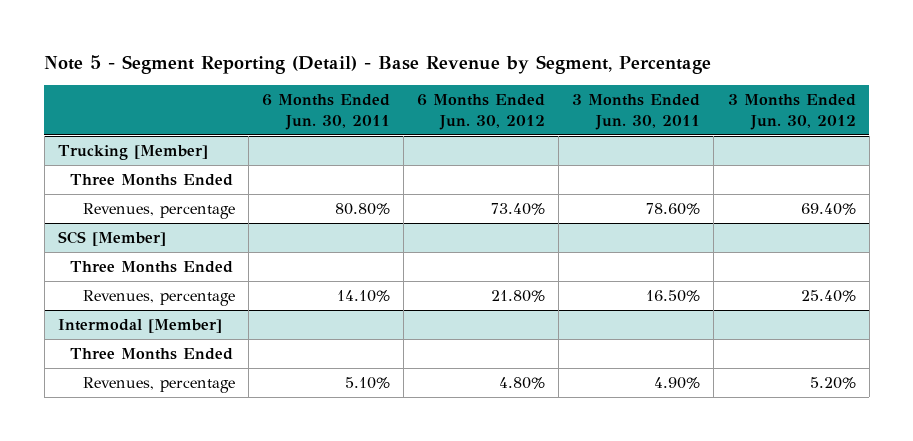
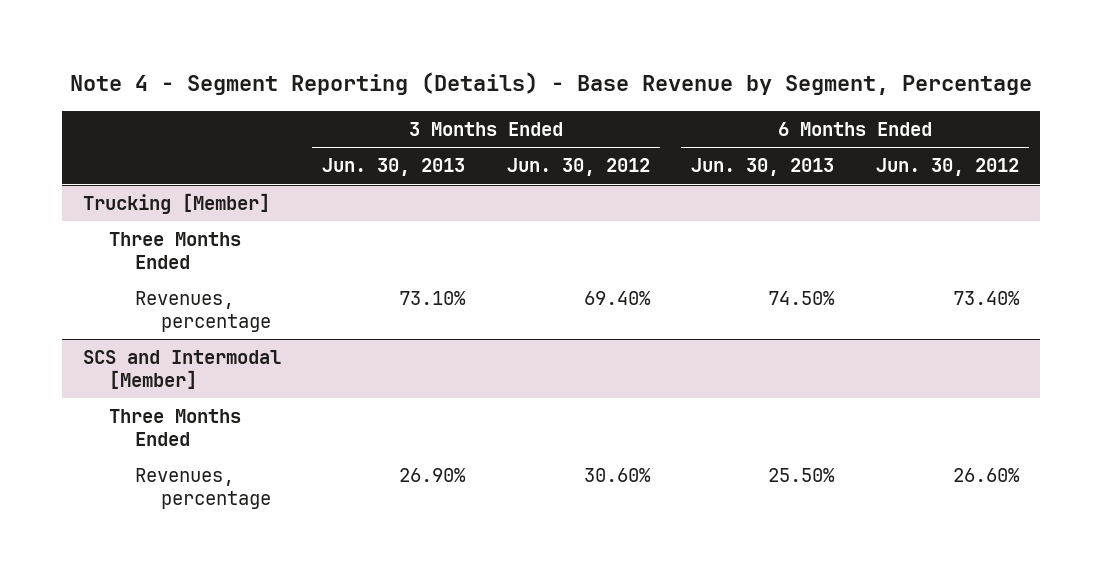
- Note 5 - Segment Reporting (Detail) - Base Revenue by Segment, Percentage
+ Note 4 - Segment Reporting (Details) - Base Revenue by Segment, Percentage
- | 6 Months Ended Jun. 30, 2011 | 6 Months Ended Jun. 30, 2012 | 3 Months Ended Jun. 30, 2011 | 3 Months Ended Jun. 30, 2012
+ | 3 Months Ended Jun. 30, 2013 | 3 Months Ended Jun. 30, 2012 | 6 Months Ended Jun. 30, 2013 | 6 Months Ended Jun. 30, 2012
- SCS [Member]
- Three Months Ended
- Revenues, percentage | 14.10% | 21.80% | 16.50% | 25.40%
- Intermodal [Member]
+ SCS and Intermodal [Member]
- Revenues, percentage | 5.10% | 4.80% | 4.90% | 5.20%
+ Revenues, percentage | 26.90% | 30.60% | 25.50% | 26.60%

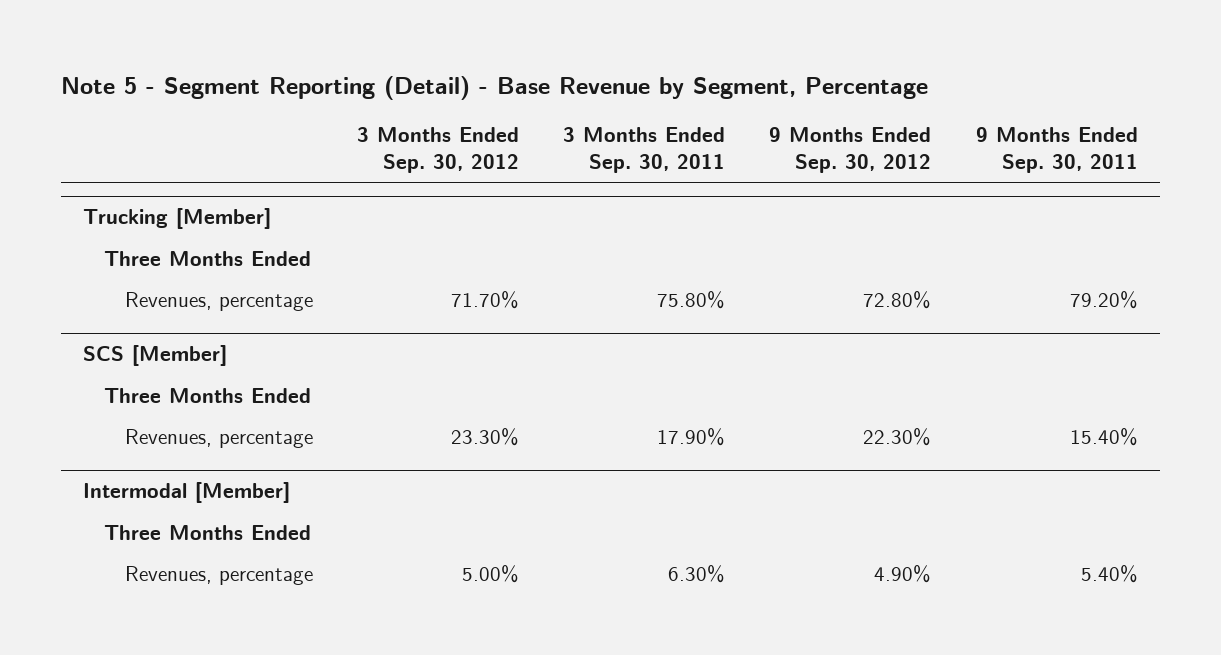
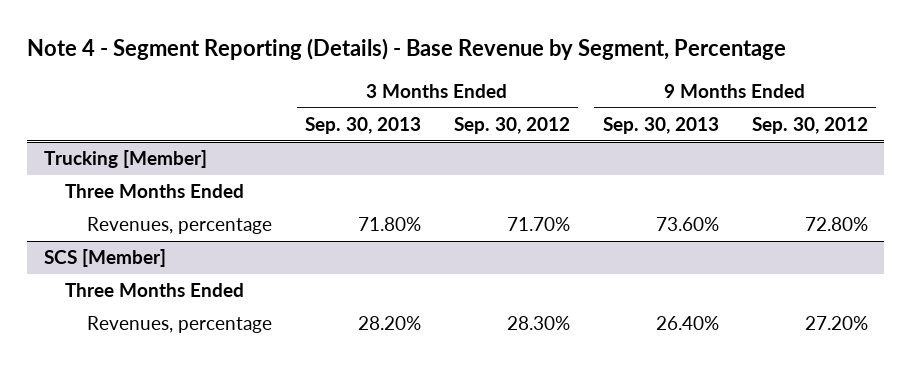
- Note 5 - Segment Reporting (Detail) - Base Revenue by Segment, Percentage
+ Note 4 - Segment Reporting (Details) - Base Revenue by Segment, Percentage
- | 3 Months Ended Sep. 30, 2012 | 3 Months Ended Sep. 30, 2011 | 9 Months Ended Sep. 30, 2012 | 9 Months Ended Sep. 30, 2011
+ | 3 Months Ended Sep. 30, 2013 | 3 Months Ended Sep. 30, 2012 | 9 Months Ended Sep. 30, 2013 | 9 Months Ended Sep. 30, 2012
@ SCS [Member]
- Revenues, percentage | 23.30% | 17.90% | 22.30% | 15.40%
- Intermodal [Member]
- Three Months Ended
- Revenues, percentage | 5.00% | 6.30% | 4.90% | 5.40%
@ SCS [Member]
+ Revenues, percentage | 28.20% | 28.30% | 26.40% | 27.20%

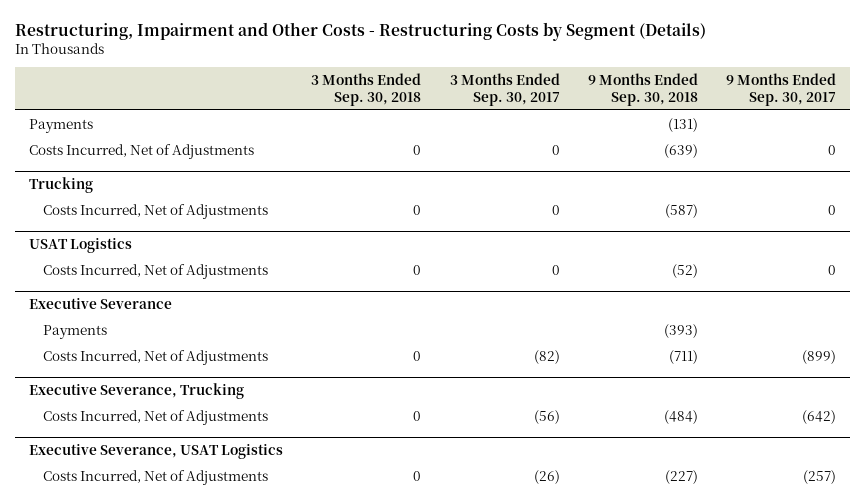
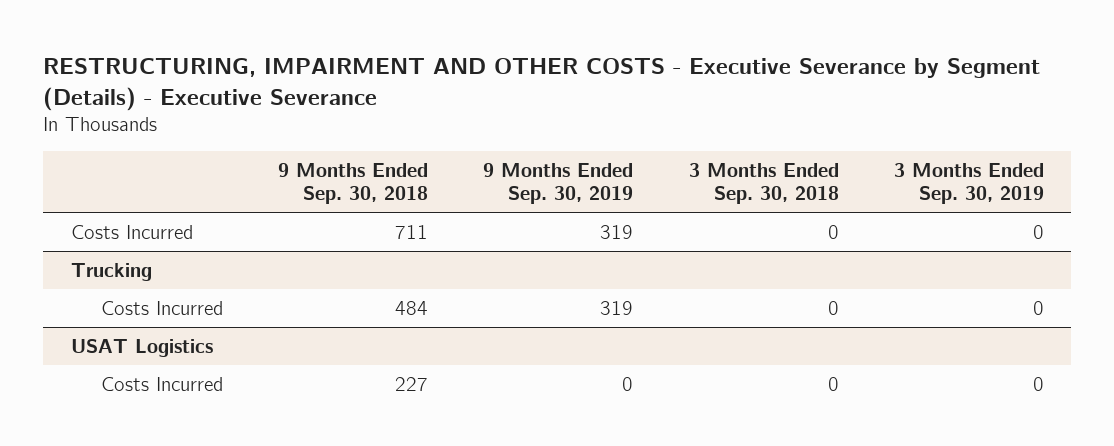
- Restructuring, Impairment and Other Costs - Restructuring Costs by Segment (Details)
+ RESTRUCTURING, IMPAIRMENT AND OTHER COSTS - Executive Severance by Segment (Details) - Executive Severance
- | 3 Months Ended Sep. 30, 2018 | 3 Months Ended Sep. 30, 2017 | 9 Months Ended Sep. 30, 2018 | 9 Months Ended Sep. 30, 2017
+ | 9 Months Ended Sep. 30, 2018 | 9 Months Ended Sep. 30, 2019 | 3 Months Ended Sep. 30, 2018 | 3 Months Ended Sep. 30, 2019
- Payments | | | (131) |
- Costs Incurred, Net of Adjustments | 0 | 0 | (639) | 0
+ Costs Incurred | 711 | 319 | 0 | 0
@ Trucking
- Costs Incurred, Net of Adjustments | 0 | 0 | (587) | 0
+ Costs Incurred | 484 | 319 | 0 | 0
@ USAT Logistics
- Costs Incurred, Net of Adjustments | 0 | 0 | (52) | 0
- Executive Severance
- Payments | | | (393) |
- Costs Incurred, Net of Adjustments | 0 | (82) | (711) | (899)
- Executive Severance, Trucking
- Costs Incurred, Net of Adjustments | 0 | (56) | (484) | (642)
- Executive Severance, USAT Logistics
- Costs Incurred, Net of Adjustments | 0 | (26) | (227) | (257)
@ USAT Logistics
+ Costs Incurred | 227 | 0 | 0 | 0

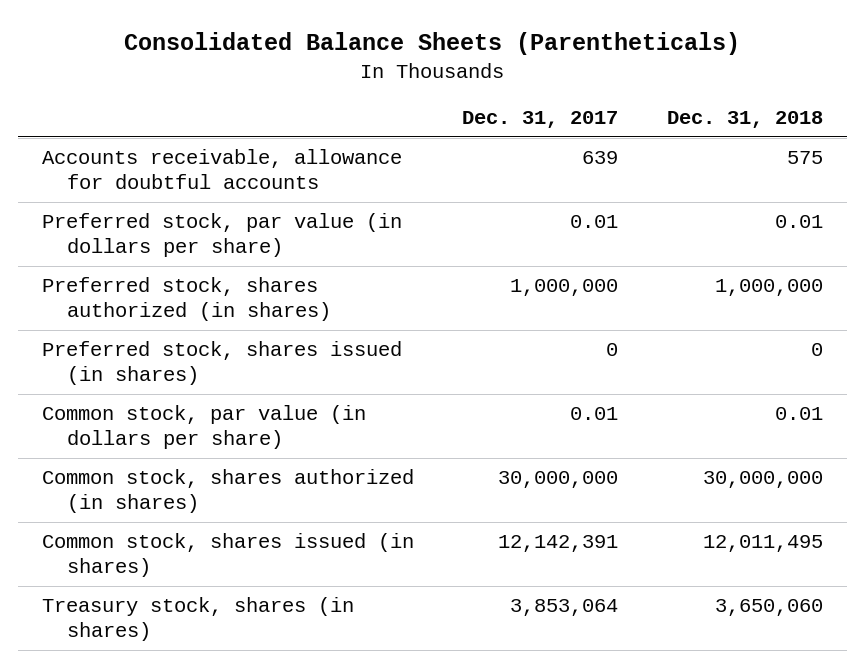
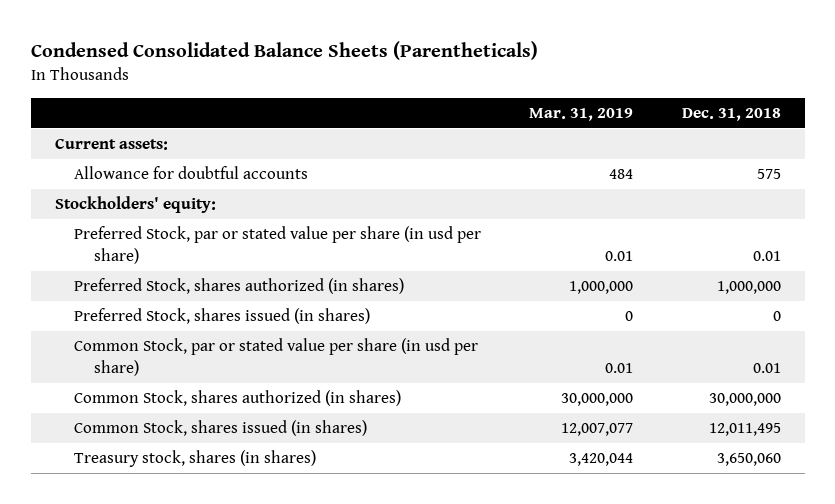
- Consolidated Balance Sheets (Parentheticals)
+ Condensed Consolidated Balance Sheets (Parentheticals)
- | Dec. 31, 2017 | Dec. 31, 2018
+ | Mar. 31, 2019 | Dec. 31, 2018
- Accounts receivable, allowance for doubtful accounts | 639 | 575
- Preferred stock, par value (in dollars per share) | 0.01 | 0.01
- Preferred stock, shares authorized (in shares) | 1,000,000 | 1,000,000
- Preferred stock, shares issued (in shares) | 0 | 0
- Common stock, par value (in dollars per share) | 0.01 | 0.01
- Common stock, shares authorized (in shares) | 30,000,000 | 30,000,000
- Common stock, shares issued (in shares) | 12,142,391 | 12,011,495
+ Current assets:
+ Allowance for doubtful accounts | 484 | 575
+ Stockholders' equity:
+ Preferred Stock, par or stated value per share (in usd per share) | 0.01 | 0.01
+ Preferred Stock, shares authorized (in shares) | 1,000,000 | 1,000,000
+ Preferred Stock, shares issued (in shares) | 0 | 0
+ Common Stock, par or stated value per share (in usd per share) | 0.01 | 0.01
+ Common Stock, shares authorized (in shares) | 30,000,000 | 30,000,000
+ Common Stock, shares issued (in shares) | 12,007,077 | 12,011,495

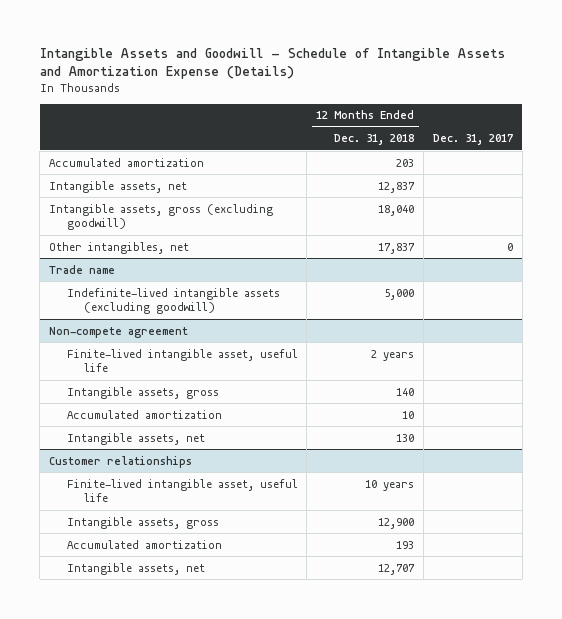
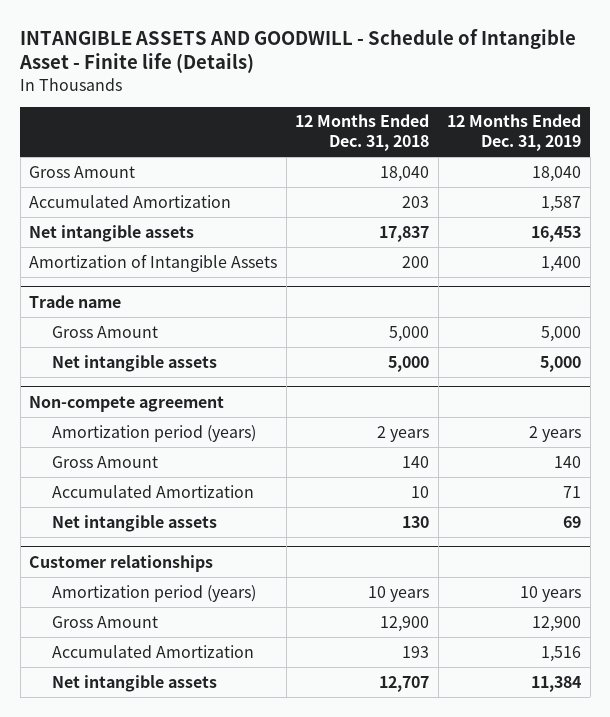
- Intangible Assets and Goodwill - Schedule of Intangible Assets and Amortization Expense (Details)
+ INTANGIBLE ASSETS AND GOODWILL - Schedule of Intangible Asset - Finite life (Details)
- | 12 Months Ended Dec. 31, 2018 | Dec. 31, 2017
+ | 12 Months Ended Dec. 31, 2018 | 12 Months Ended Dec. 31, 2019
- Accumulated amortization | 203 |
- Intangible assets, net | 12,837 |
- Intangible assets, gross (excluding goodwill) | 18,040 |
- Other intangibles, net | 17,837 | 0
+ Gross Amount | 18,040 | 18,040
+ Accumulated Amortization | 203 | 1,587
+ Net intangible assets | 17,837 | 16,453
+ Amortization of Intangible Assets | 200 | 1,400
@ Trade name
- Indefinite-lived intangible assets (excluding goodwill) | 5,000 |
+ Gross Amount | 5,000 | 5,000
+ Net intangible assets | 5,000 | 5,000
@ Non-compete agreement
- Finite-lived intangible asset, useful life | 2 years |
- Intangible assets, gross | 140 |
- Accumulated amortization | 10 |
- Intangible assets, net | 130 |
+ Amortization period (years) | 2 years | 2 years
+ Gross Amount | 140 | 140
+ Accumulated Amortization | 10 | 71
+ Net intangible assets | 130 | 69
@ Customer relationships
- Finite-lived intangible asset, useful life | 10 years |
- Intangible assets, gross | 12,900 |
- Accumulated amortization | 193 |
- Intangible assets, net | 12,707 |
+ Amortization period (years) | 10 years | 10 years
+ Gross Amount | 12,900 | 12,900
+ Accumulated Amortization | 193 | 1,516
+ Net intangible assets | 12,707 | 11,384

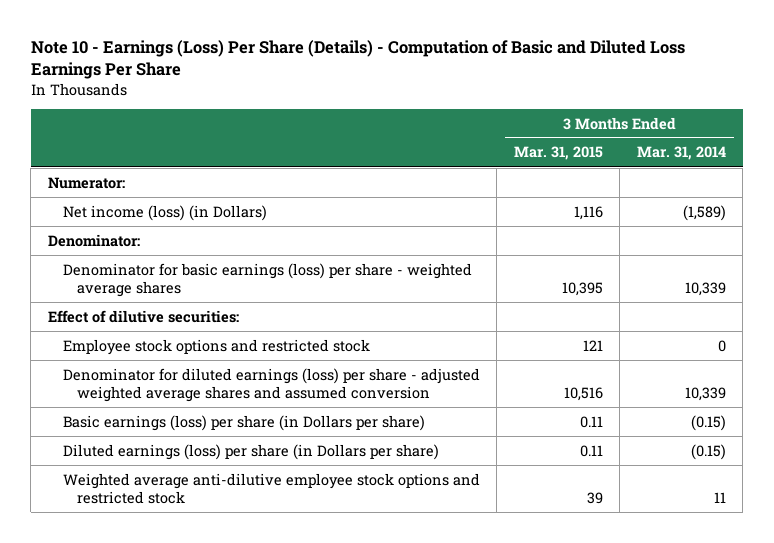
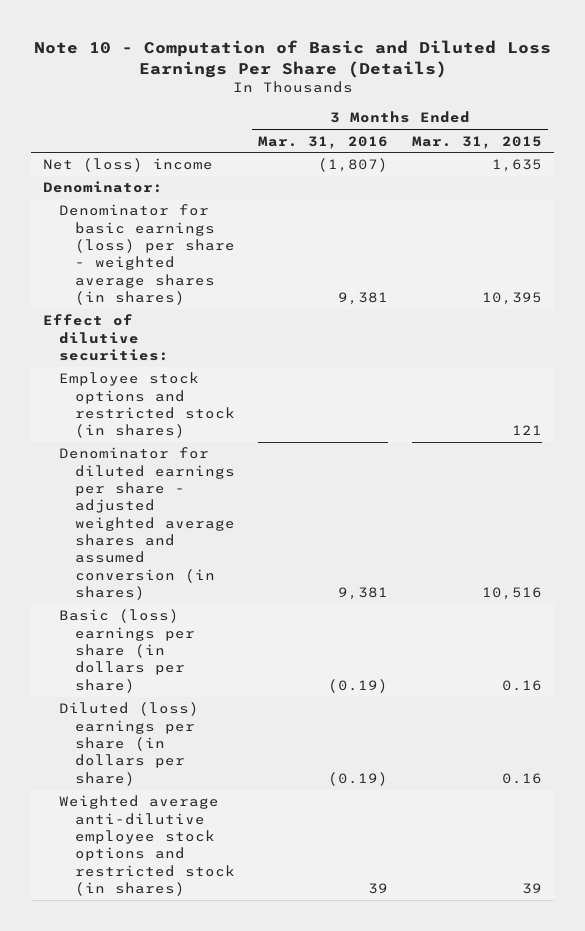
- Note 10 - Earnings (Loss) Per Share (Details) - Computation of Basic and Diluted Loss Earnings Per Share
+ Note 10 - Computation of Basic and Diluted Loss Earnings Per Share (Details)
- | 3 Months Ended Mar. 31, 2015 | 3 Months Ended Mar. 31, 2014
+ | 3 Months Ended Mar. 31, 2016 | 3 Months Ended Mar. 31, 2015
- Numerator:
- Net income (loss) (in Dollars) | 1,116 | (1,589)
+ Net (loss) income | (1,807) | 1,635
- Denominator for basic earnings (loss) per share - weighted average shares | 10,395 | 10,339
+ Denominator for basic earnings (loss) per share - weighted average shares (in shares) | 9,381 | 10,395
- Employee stock options and restricted stock | 121 | 0
- Denominator for diluted earnings (loss) per share - adjusted weighted average shares and assumed conversion | 10,516 | 10,339
- Basic earnings (loss) per share (in Dollars per share) | 0.11 | (0.15)
- Diluted earnings (loss) per share (in Dollars per share) | 0.11 | (0.15)
- Weighted average anti-dilutive employee stock options and restricted stock | 39 | 11
+ Employee stock options and restricted stock (in shares) | | 121
+ Denominator for diluted earnings per share - adjusted weighted average shares and assumed conversion (in shares) | 9,381 | 10,516
+ Basic (loss) earnings per share (in dollars per share) | (0.19) | 0.16
+ Diluted (loss) earnings per share (in dollars per share) | (0.19) | 0.16
+ Weighted average anti-dilutive employee stock options and restricted stock (in shares) | 39 | 39

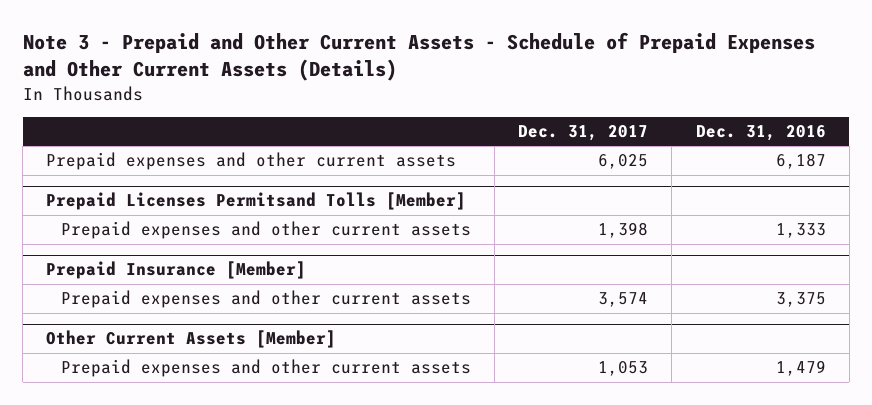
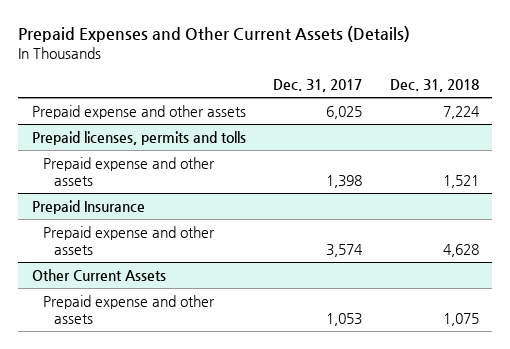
- Note 3 - Prepaid and Other Current Assets - Schedule of Prepaid Expenses and Other Current Assets (Details)
+ Prepaid Expenses and Other Current Assets (Details)
- | Dec. 31, 2017 | Dec. 31, 2016
+ | Dec. 31, 2017 | Dec. 31, 2018
- Prepaid expenses and other current assets | 6,025 | 6,187
- Prepaid Licenses Permitsand Tolls [Member]
- Prepaid expenses and other current assets | 1,398 | 1,333
- Prepaid Insurance [Member]
- Prepaid expenses and other current assets | 3,574 | 3,375
- Other Current Assets [Member]
- Prepaid expenses and other current assets | 1,053 | 1,479
+ Prepaid expense and other assets | 6,025 | 7,224
+ Prepaid licenses, permits and tolls
+ Prepaid expense and other assets | 1,398 | 1,521
+ Prepaid Insurance
+ Prepaid expense and other assets | 3,574 | 4,628
+ Other Current Assets
+ Prepaid expense and other assets | 1,053 | 1,075

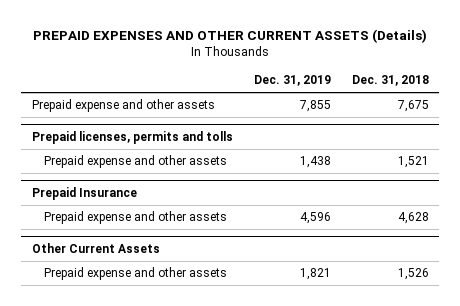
- Prepaid Expenses and Other Current Assets (Details)
+ PREPAID EXPENSES AND OTHER CURRENT ASSETS (Details)
- | Dec. 31, 2017 | Dec. 31, 2018
+ | Dec. 31, 2019 | Dec. 31, 2018
- Prepaid expense and other assets | 6,025 | 7,224
+ Prepaid expense and other assets | 7,855 | 7,675
@ Other Current Assets
- Prepaid expense and other assets | 1,053 | 1,075
+ Prepaid expense and other assets | 1,821 | 1,526

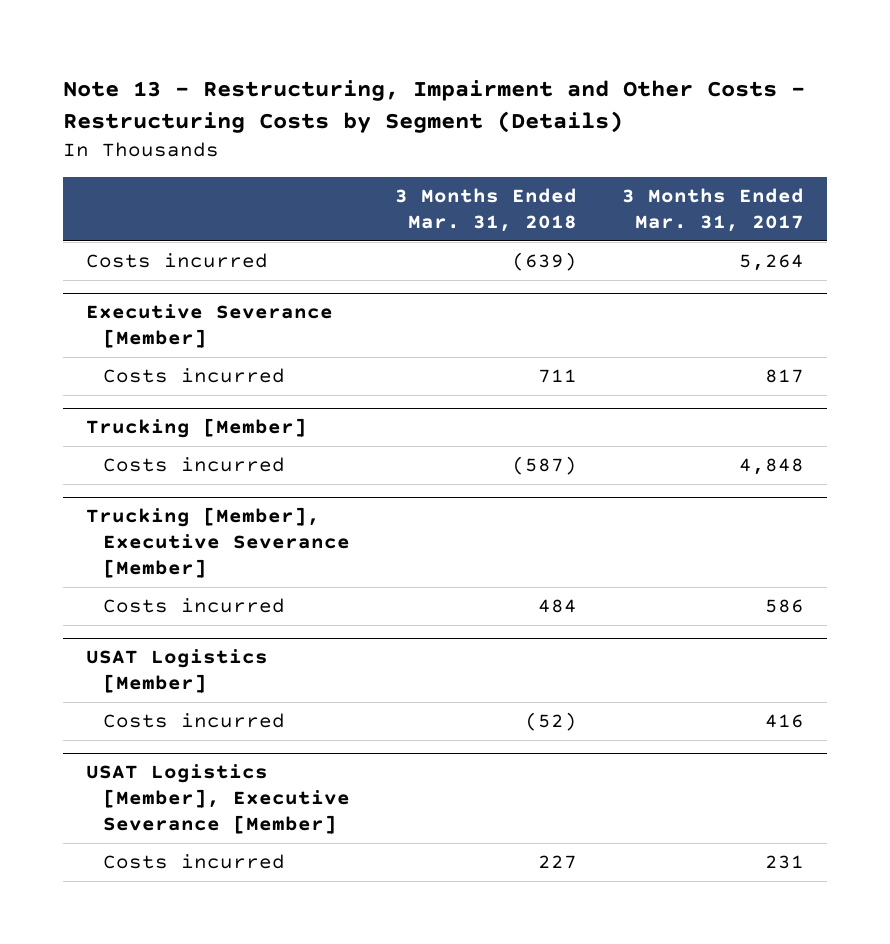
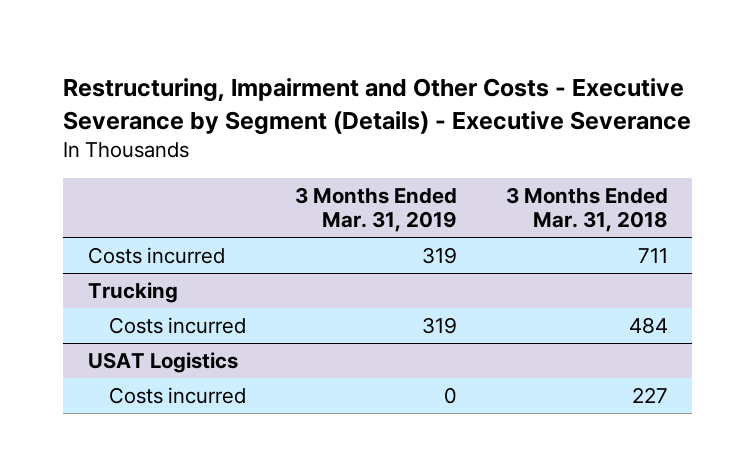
- Note 13 - Restructuring, Impairment and Other Costs - Restructuring Costs by Segment (Details)
+ Restructuring, Impairment and Other Costs - Executive Severance by Segment (Details) - Executive Severance
- | 3 Months Ended Mar. 31, 2018 | 3 Months Ended Mar. 31, 2017
+ | 3 Months Ended Mar. 31, 2019 | 3 Months Ended Mar. 31, 2018
- Costs incurred | (639) | 5,264
- Executive Severance [Member]
- Trucking [Member]
- Costs incurred | (587) | 4,848
- Trucking [Member], Executive Severance [Member]
+ Trucking
- USAT Logistics [Member]
- Costs incurred | (52) | 416
- USAT Logistics [Member], Executive Severance [Member]
+ USAT Logistics

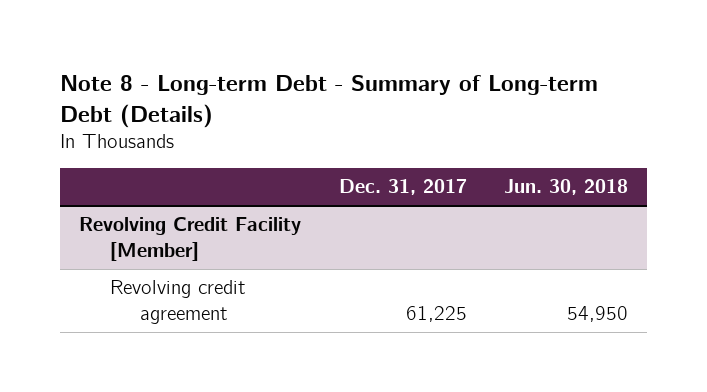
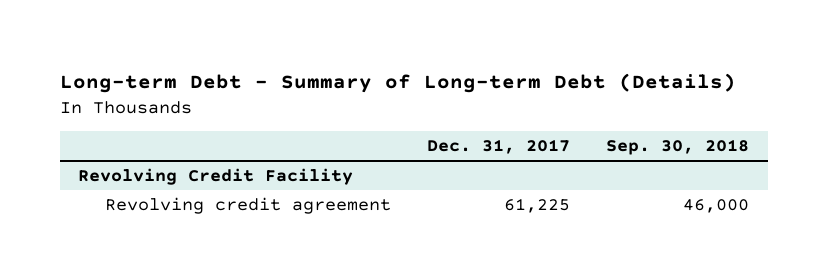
- Note 8 - Long-term Debt - Summary of Long-term Debt (Details)
+ Long-term Debt - Summary of Long-term Debt (Details)
- | Dec. 31, 2017 | Jun. 30, 2018
+ | Dec. 31, 2017 | Sep. 30, 2018
- Revolving Credit Facility [Member]
+ Revolving Credit Facility

